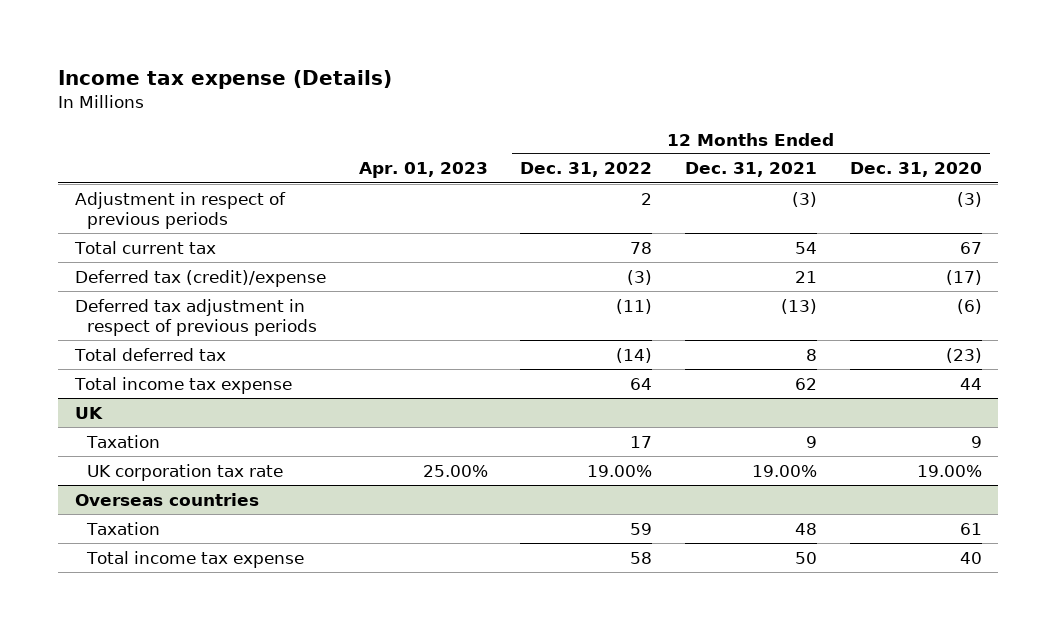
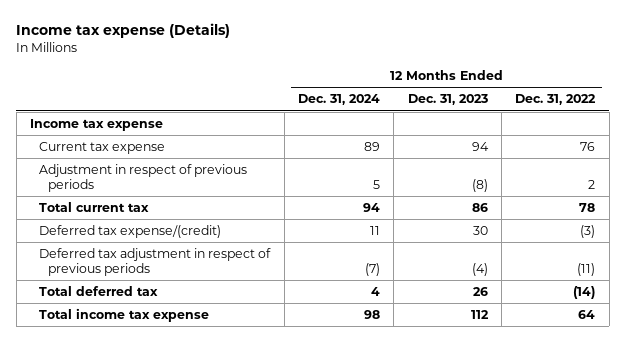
- | Apr. 01, 2023 | 12 Months Ended Dec. 31, 2022 | 12 Months Ended Dec. 31, 2021 | 12 Months Ended Dec. 31, 2020
+ | 12 Months Ended Dec. 31, 2024 | 12 Months Ended Dec. 31, 2023 | 12 Months Ended Dec. 31, 2022
+ Income tax expense
+ Current tax expense | 89 | 94 | 76
- Deferred tax (credit)/expense | | (3) | 21 | (17)
+ Deferred tax expense/(credit) | 11 | 30 | (3)
- UK
- Taxation | | 17 | 9 | 9
- UK corporation tax rate | 25.00% | 19.00% | 19.00% | 19.00%
- Overseas countries
- Taxation | | 59 | 48 | 61
- Total income tax expense | | 58 | 50 | 40

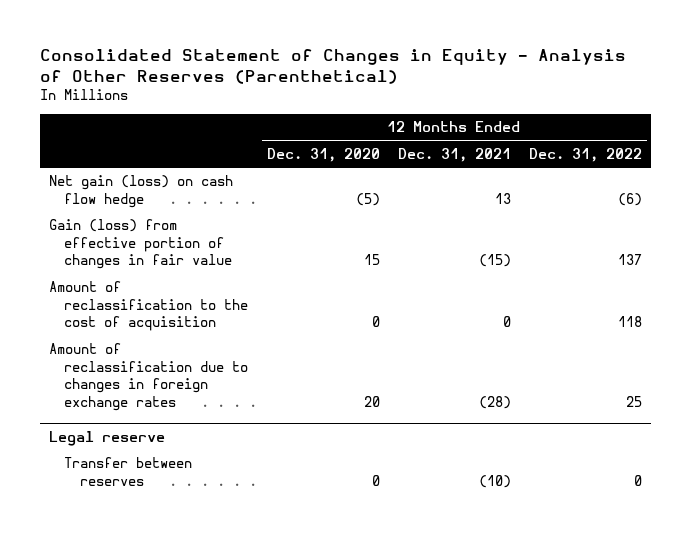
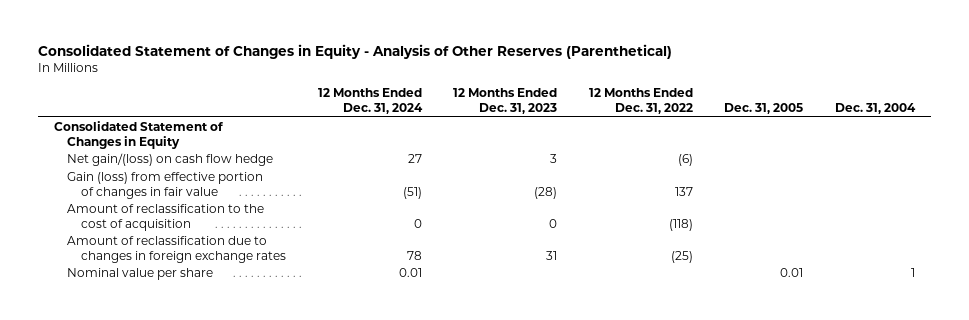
- | 12 Months Ended Dec. 31, 2020 | 12 Months Ended Dec. 31, 2021 | 12 Months Ended Dec. 31, 2022
+ | 12 Months Ended Dec. 31, 2024 | 12 Months Ended Dec. 31, 2023 | 12 Months Ended Dec. 31, 2022 | Dec. 31, 2005 | Dec. 31, 2004
- Net gain (loss) on cash flow hedge | (5) | 13 | (6)
+ Consolidated Statement of Changes in Equity
+ Net gain/(loss) on cash flow hedge | 27 | 3 | (6) | |
- Amount of reclassification to the cost of acquisition | 0 | 0 | 118
- Amount of reclassification due to changes in foreign exchange rates | 20 | (28) | 25
- Legal reserve
- Transfer between reserves | 0 | (10) | 0
+ Amount of reclassification to the cost of acquisition | 0 | 0 | (118) | |
+ Amount of reclassification due to changes in foreign exchange rates | 78 | 31 | (25) | |
+ Nominal value per share | 0.01 | | | 0.01 | 1

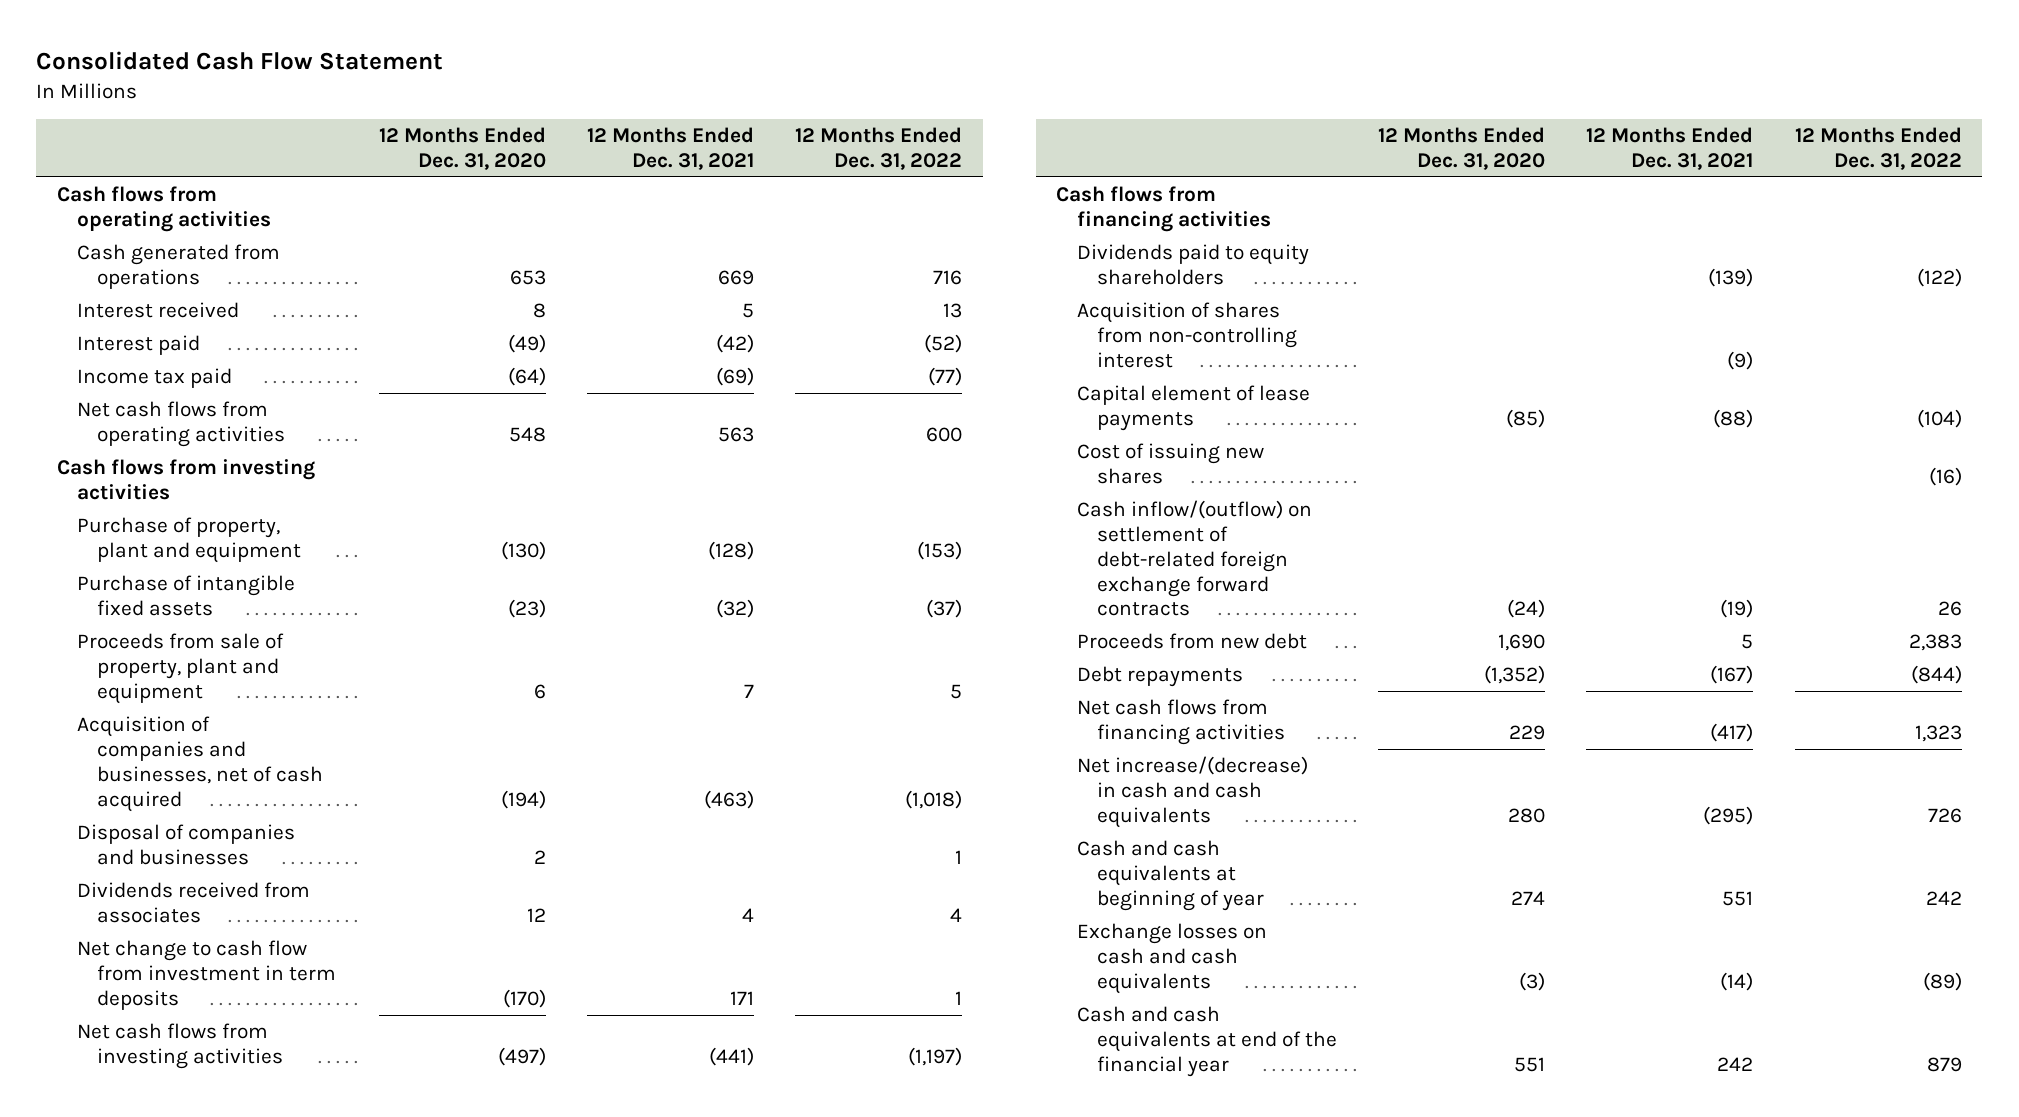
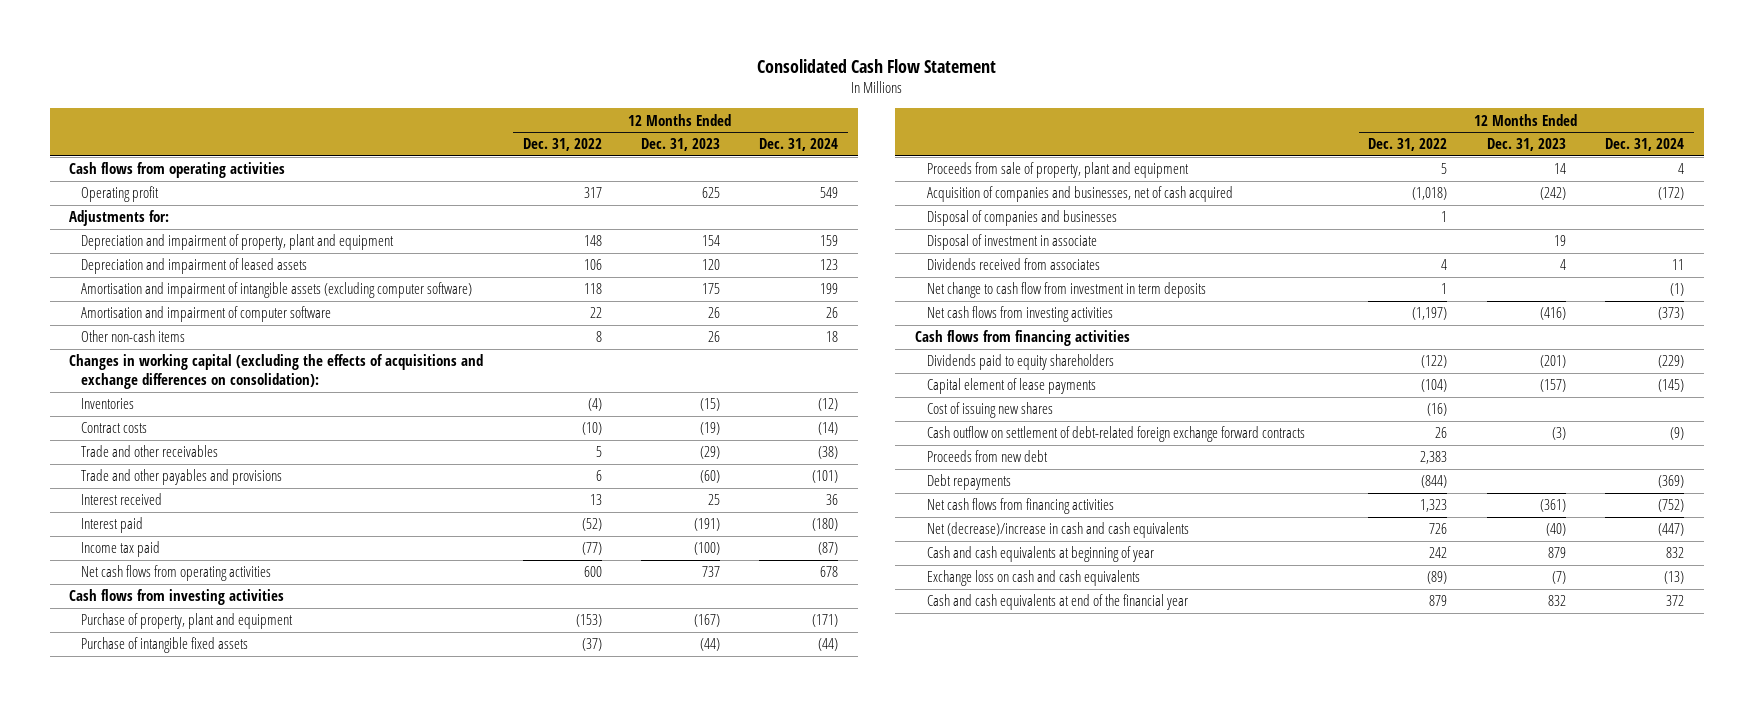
- | 12 Months Ended Dec. 31, 2020 | 12 Months Ended Dec. 31, 2021 | 12 Months Ended Dec. 31, 2022
+ | 12 Months Ended Dec. 31, 2022 | 12 Months Ended Dec. 31, 2023 | 12 Months Ended Dec. 31, 2024
- Cash generated from operations | 653 | 669 | 716
+ Operating profit | 317 | 625 | 549
+ Adjustments for:
+ Depreciation and impairment of property, plant and equipment | 148 | 154 | 159
+ Depreciation and impairment of leased assets | 106 | 120 | 123
+ Amortisation and impairment of intangible assets (excluding computer software) | 118 | 175 | 199
+ Amortisation and impairment of computer software | 22 | 26 | 26
+ Other non-cash items | 8 | 26 | 18
+ Changes in working capital (excluding the effects of acquisitions and exchange differences on consolidation):
+ Inventories | (4) | (15) | (12)
+ Contract costs | (10) | (19) | (14)
+ Trade and other receivables | 5 | (29) | (38)
+ Trade and other payables and provisions | 6 | (60) | (101)
+ Disposal of investment in associate | | 19 |
- Acquisition of shares from non-controlling interest | | (9) |
- Cash inflow/(outflow) on settlement of debt-related foreign exchange forward contracts | (24) | (19) | 26
+ Cash outflow on settlement of debt-related foreign exchange forward contracts | 26 | (3) | (9)
- Net increase/(decrease) in cash and cash equivalents | 280 | (295) | 726
+ Net (decrease)/increase in cash and cash equivalents | 726 | (40) | (447)
- Exchange losses on cash and cash equivalents | (3) | (14) | (89)
+ Exchange loss on cash and cash equivalents | (89) | (7) | (13)

